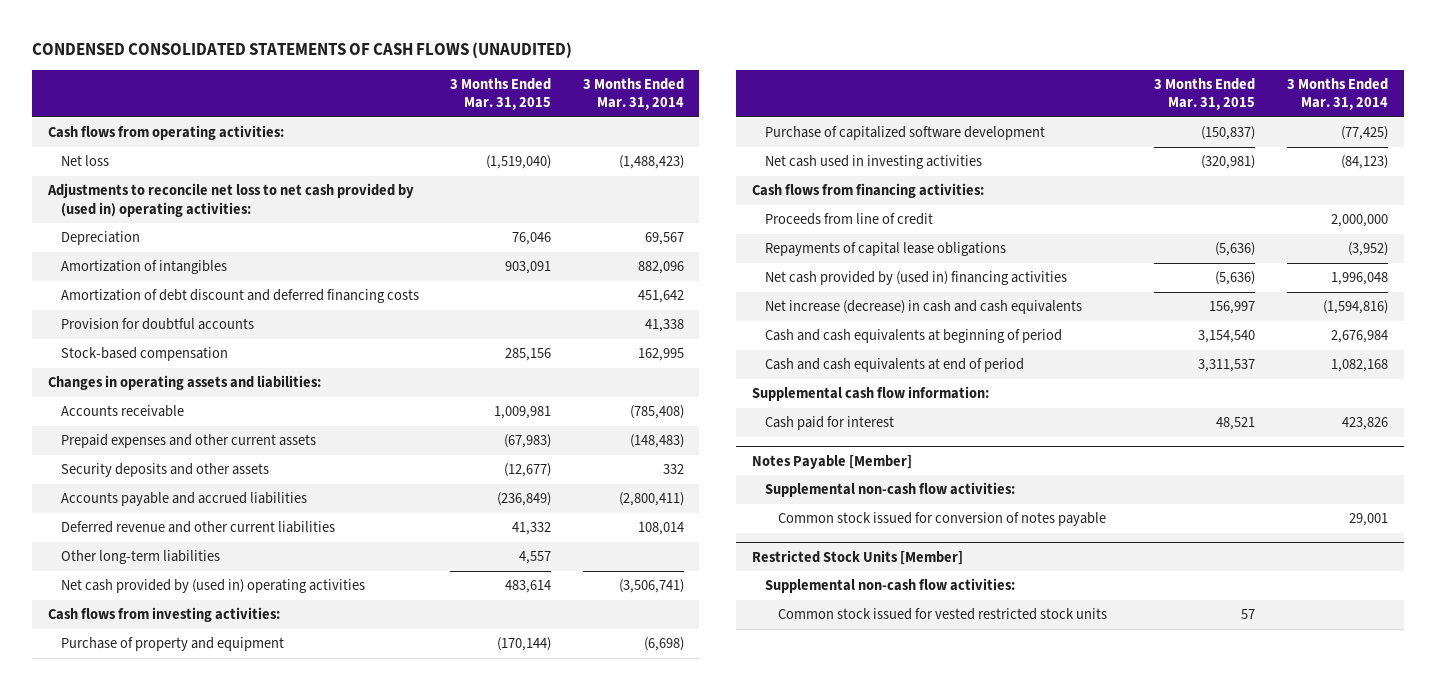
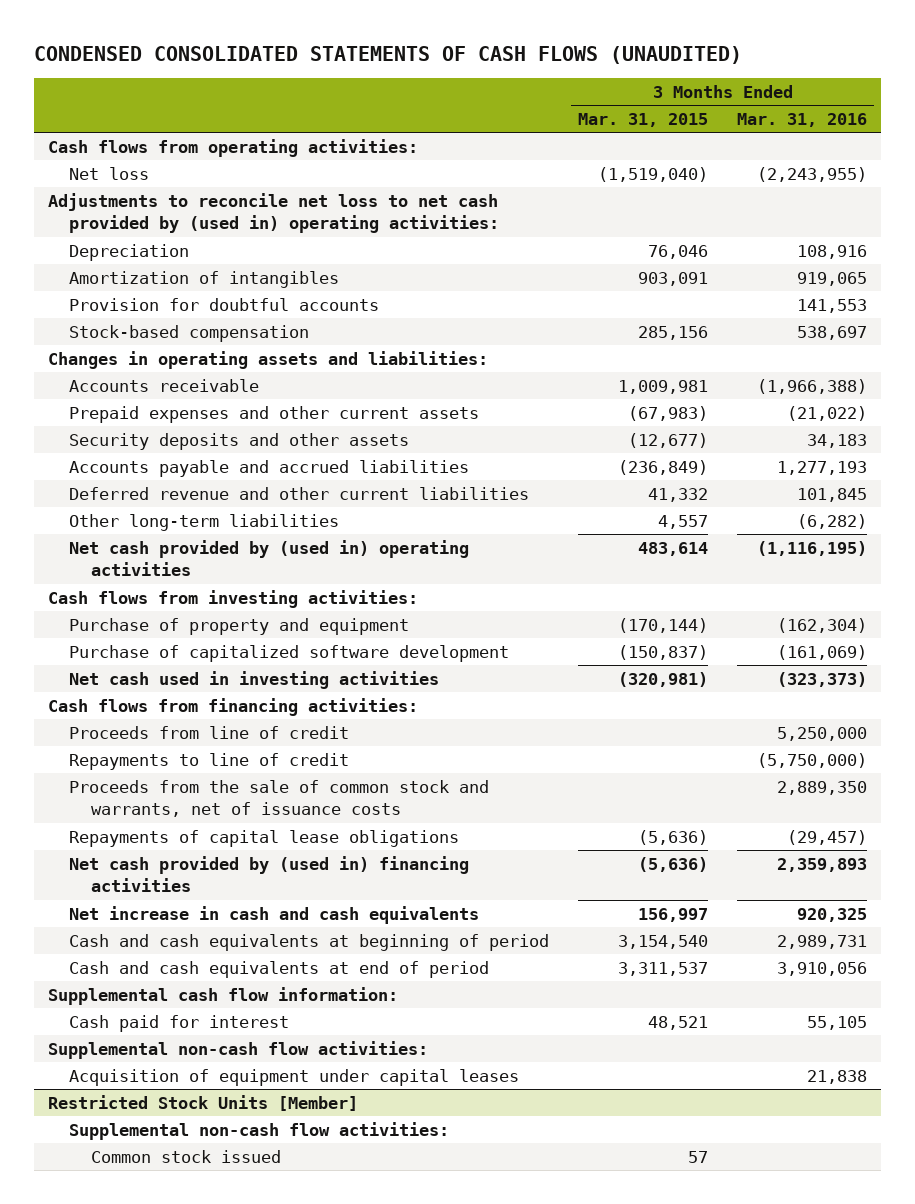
- | 3 Months Ended Mar. 31, 2015 | 3 Months Ended Mar. 31, 2014
+ | 3 Months Ended Mar. 31, 2015 | 3 Months Ended Mar. 31, 2016
- Amortization of debt discount and deferred financing costs | | 451,642
+ Repayments to line of credit | | (5,750,000)
+ Proceeds from the sale of common stock and warrants, net of issuance costs | | 2,889,350
- Net increase (decrease) in cash and cash equivalents | 156,997 | (1,594,816)
+ Net increase in cash and cash equivalents | 156,997 | 920,325
- Notes Payable [Member]
- Common stock issued for conversion of notes payable | | 29,001
+ Acquisition of equipment under capital leases | | 21,838
@ Restricted Stock Units [Member]
- Common stock issued for vested restricted stock units | 57 |
+ Common stock issued | 57 |

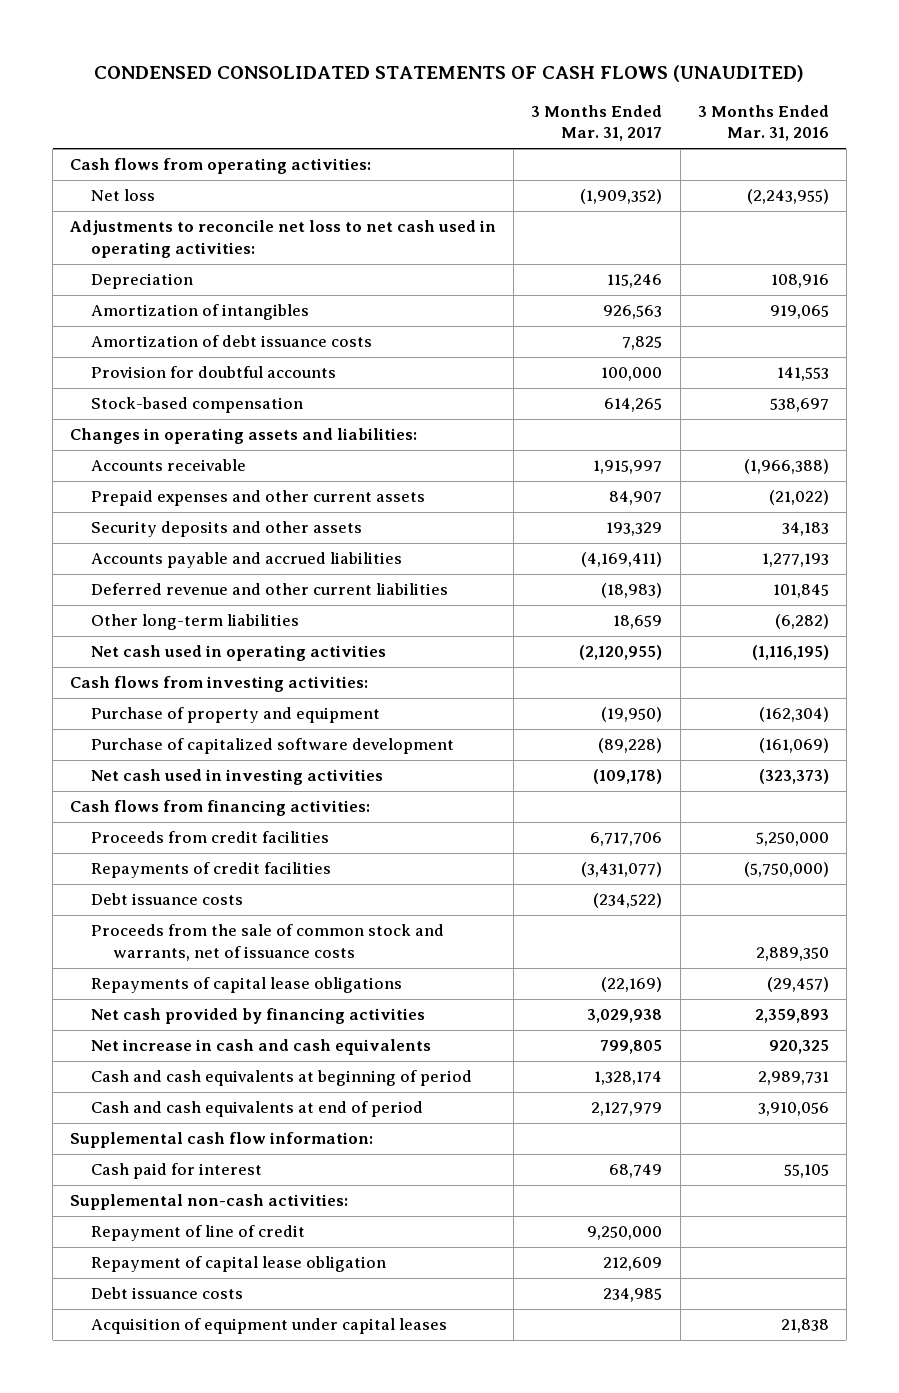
- | 3 Months Ended Mar. 31, 2015 | 3 Months Ended Mar. 31, 2016
+ | 3 Months Ended Mar. 31, 2017 | 3 Months Ended Mar. 31, 2016
- Adjustments to reconcile net loss to net cash provided by (used in) operating activities:
+ Adjustments to reconcile net loss to net cash used in operating activities:
+ Amortization of debt issuance costs | 7,825 |
- Net cash provided by (used in) operating activities | 483,614 | (1,116,195)
+ Net cash used in operating activities | (2,120,955) | (1,116,195)
- Proceeds from line of credit | | 5,250,000
- Repayments to line of credit | | (5,750,000)
+ Proceeds from credit facilities | 6,717,706 | 5,250,000
+ Repayments of credit facilities | (3,431,077) | (5,750,000)
+ Debt issuance costs | (234,522) |
- Net cash provided by (used in) financing activities | (5,636) | 2,359,893
+ Net cash provided by financing activities | 3,029,938 | 2,359,893
- Supplemental non-cash flow activities:
+ Supplemental non-cash activities:
+ Repayment of line of credit | 9,250,000 |
+ Repayment of capital lease obligation | 212,609 |
+ Debt issuance costs | 234,985 |
- Restricted Stock Units [Member]
- Supplemental non-cash flow activities:
- Common stock issued | 57 |

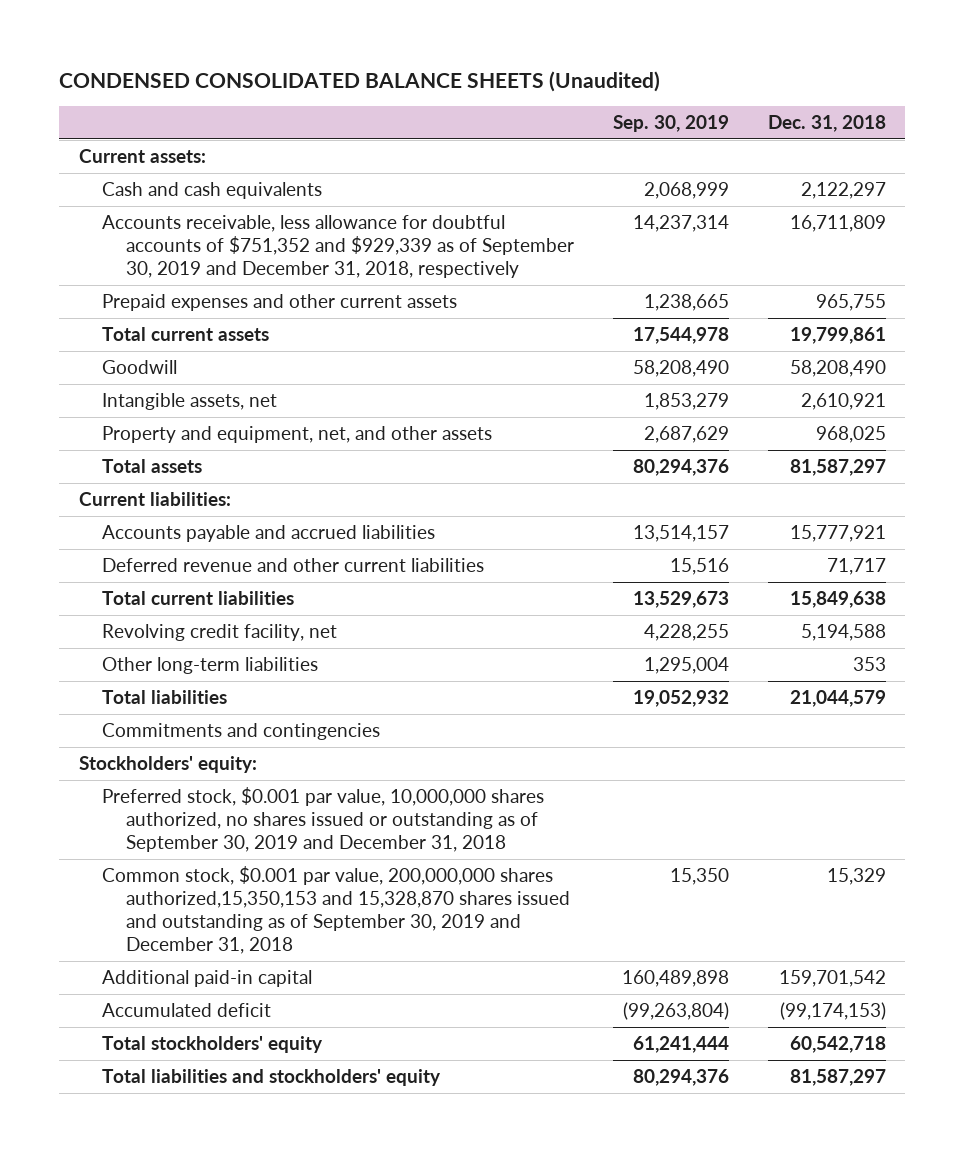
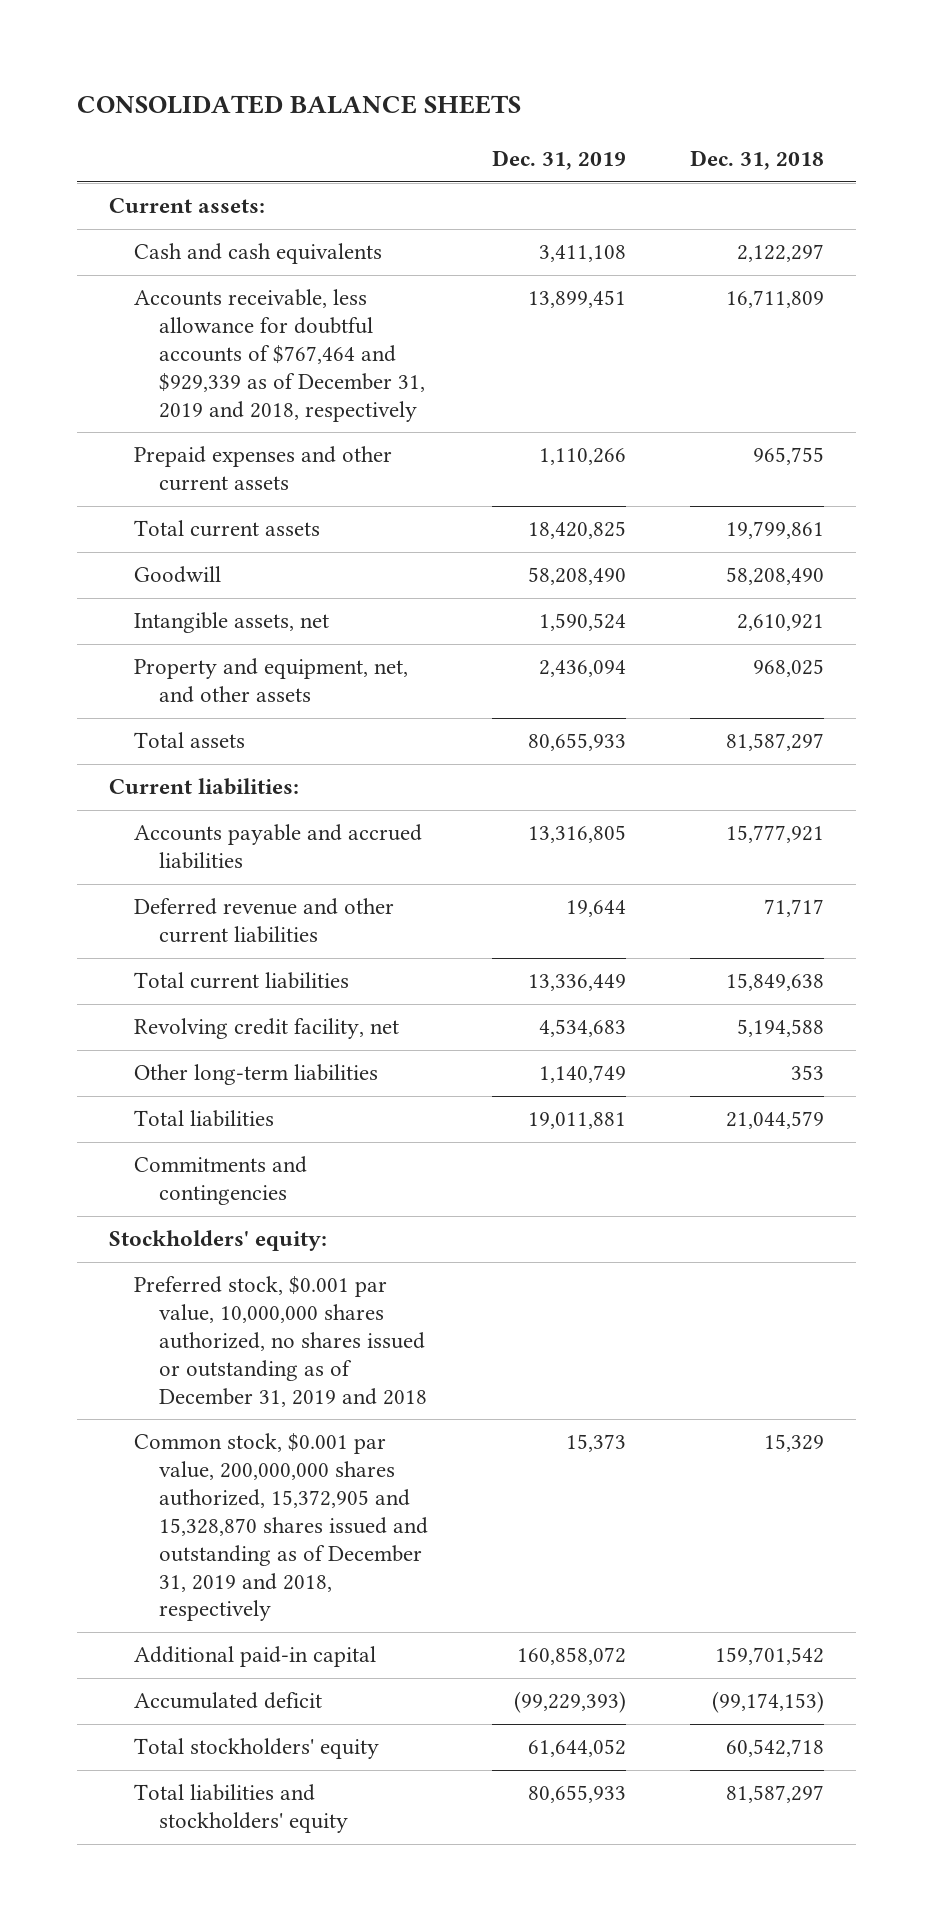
- CONDENSED CONSOLIDATED BALANCE SHEETS (Unaudited)
+ CONSOLIDATED BALANCE SHEETS
- | Sep. 30, 2019 | Dec. 31, 2018
+ | Dec. 31, 2019 | Dec. 31, 2018
- Accounts receivable, less allowance for doubtful accounts of $751,352 and $929,339 as of September 30, 2019 and December 31, 2018, respectively | 14,237,314 | 16,711,809
+ Accounts receivable, less allowance for doubtful accounts of $767,464 and $929,339 as of December 31, 2019 and 2018, respectively | 13,899,451 | 16,711,809
- Preferred stock, $0.001 par value, 10,000,000 shares authorized, no shares issued or outstanding as of September 30, 2019 and December 31, 2018
- Common stock, $0.001 par value, 200,000,000 shares authorized,15,350,153 and 15,328,870 shares issued and outstanding as of September 30, 2019 and December 31, 2018 | 15,350 | 15,329
+ Preferred stock, $0.001 par value, 10,000,000 shares authorized, no shares issued or outstanding as of December 31, 2019 and 2018
+ Common stock, $0.001 par value, 200,000,000 shares authorized, 15,372,905 and 15,328,870 shares issued and outstanding as of December 31, 2019 and 2018, respectively | 15,373 | 15,329

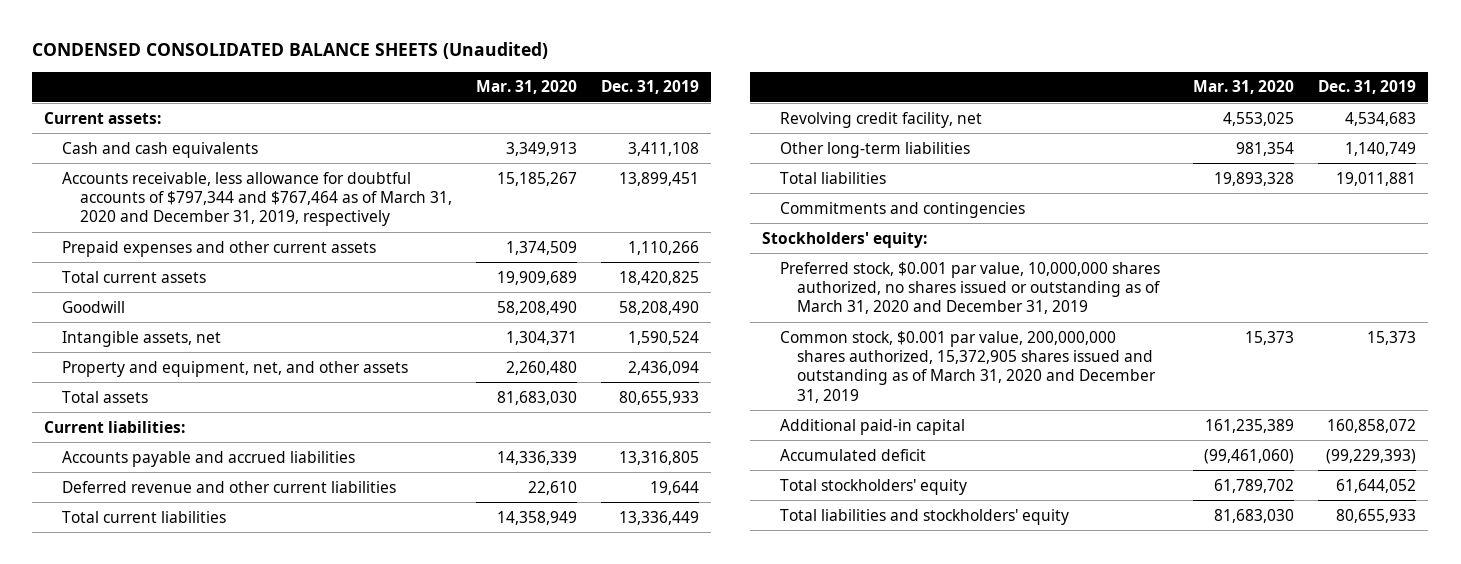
- CONSOLIDATED BALANCE SHEETS
+ CONDENSED CONSOLIDATED BALANCE SHEETS (Unaudited)
- | Dec. 31, 2019 | Dec. 31, 2018
+ | Mar. 31, 2020 | Dec. 31, 2019
- Accounts receivable, less allowance for doubtful accounts of $767,464 and $929,339 as of December 31, 2019 and 2018, respectively | 13,899,451 | 16,711,809
+ Accounts receivable, less allowance for doubtful accounts of $797,344 and $767,464 as of March 31, 2020 and December 31, 2019, respectively | 15,185,267 | 13,899,451
- Preferred stock, $0.001 par value, 10,000,000 shares authorized, no shares issued or outstanding as of December 31, 2019 and 2018
- Common stock, $0.001 par value, 200,000,000 shares authorized, 15,372,905 and 15,328,870 shares issued and outstanding as of December 31, 2019 and 2018, respectively | 15,373 | 15,329
+ Preferred stock, $0.001 par value, 10,000,000 shares authorized, no shares issued or outstanding as of March 31, 2020 and December 31, 2019
+ Common stock, $0.001 par value, 200,000,000 shares authorized, 15,372,905 shares issued and outstanding as of March 31, 2020 and December 31, 2019 | 15,373 | 15,373

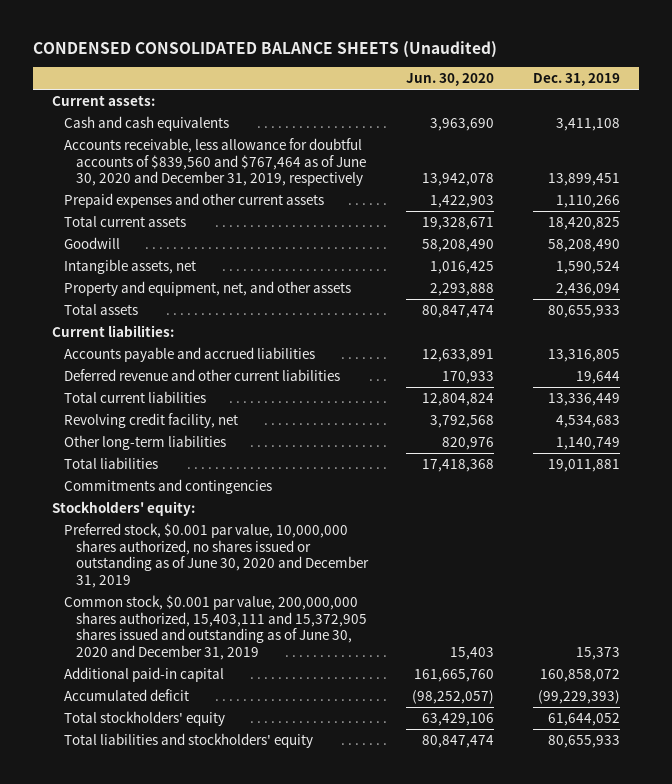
- | Mar. 31, 2020 | Dec. 31, 2019
+ | Jun. 30, 2020 | Dec. 31, 2019
- Accounts receivable, less allowance for doubtful accounts of $797,344 and $767,464 as of March 31, 2020 and December 31, 2019, respectively | 15,185,267 | 13,899,451
+ Accounts receivable, less allowance for doubtful accounts of $839,560 and $767,464 as of June 30, 2020 and December 31, 2019, respectively | 13,942,078 | 13,899,451
- Preferred stock, $0.001 par value, 10,000,000 shares authorized, no shares issued or outstanding as of March 31, 2020 and December 31, 2019
- Common stock, $0.001 par value, 200,000,000 shares authorized, 15,372,905 shares issued and outstanding as of March 31, 2020 and December 31, 2019 | 15,373 | 15,373
+ Preferred stock, $0.001 par value, 10,000,000 shares authorized, no shares issued or outstanding as of June 30, 2020 and December 31, 2019
+ Common stock, $0.001 par value, 200,000,000 shares authorized, 15,403,111 and 15,372,905 shares issued and outstanding as of June 30, 2020 and December 31, 2019 | 15,403 | 15,373

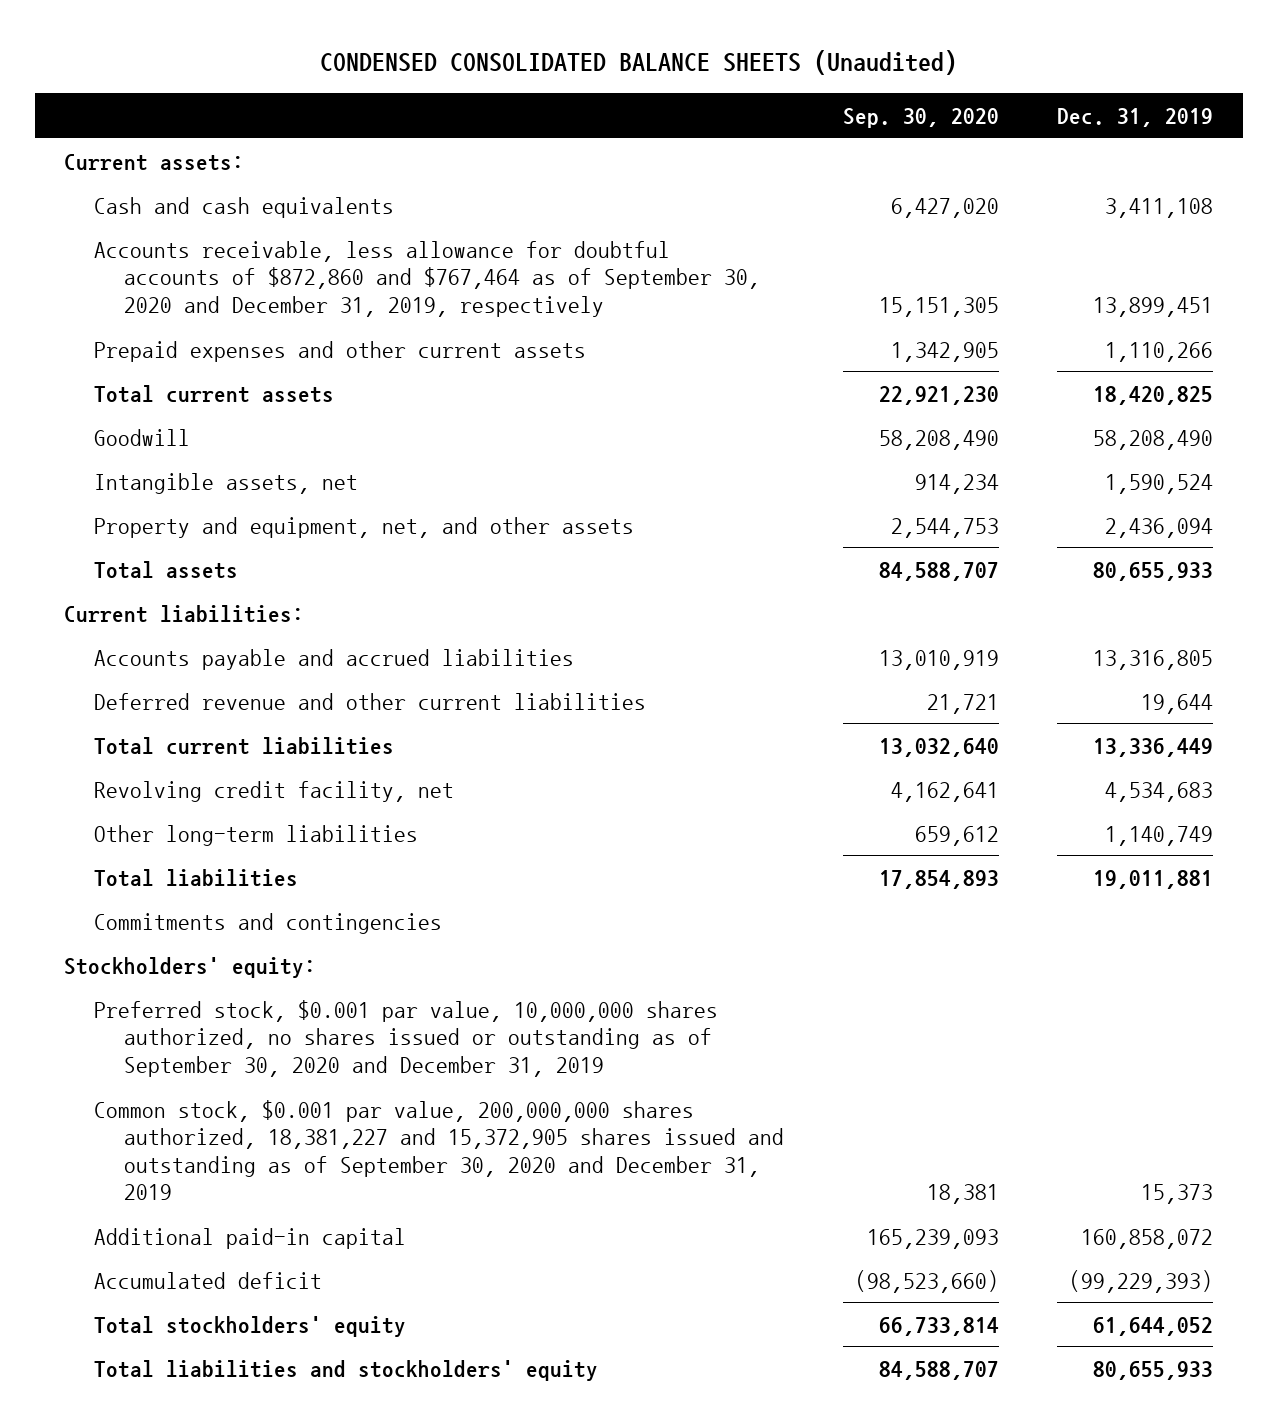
- | Jun. 30, 2020 | Dec. 31, 2019
+ | Sep. 30, 2020 | Dec. 31, 2019
- Accounts receivable, less allowance for doubtful accounts of $839,560 and $767,464 as of June 30, 2020 and December 31, 2019, respectively | 13,942,078 | 13,899,451
+ Accounts receivable, less allowance for doubtful accounts of $872,860 and $767,464 as of September 30, 2020 and December 31, 2019, respectively | 15,151,305 | 13,899,451
- Preferred stock, $0.001 par value, 10,000,000 shares authorized, no shares issued or outstanding as of June 30, 2020 and December 31, 2019
- Common stock, $0.001 par value, 200,000,000 shares authorized, 15,403,111 and 15,372,905 shares issued and outstanding as of June 30, 2020 and December 31, 2019 | 15,403 | 15,373
+ Preferred stock, $0.001 par value, 10,000,000 shares authorized, no shares issued or outstanding as of September 30, 2020 and December 31, 2019
+ Common stock, $0.001 par value, 200,000,000 shares authorized, 18,381,227 and 15,372,905 shares issued and outstanding as of September 30, 2020 and December 31, 2019 | 18,381 | 15,373

